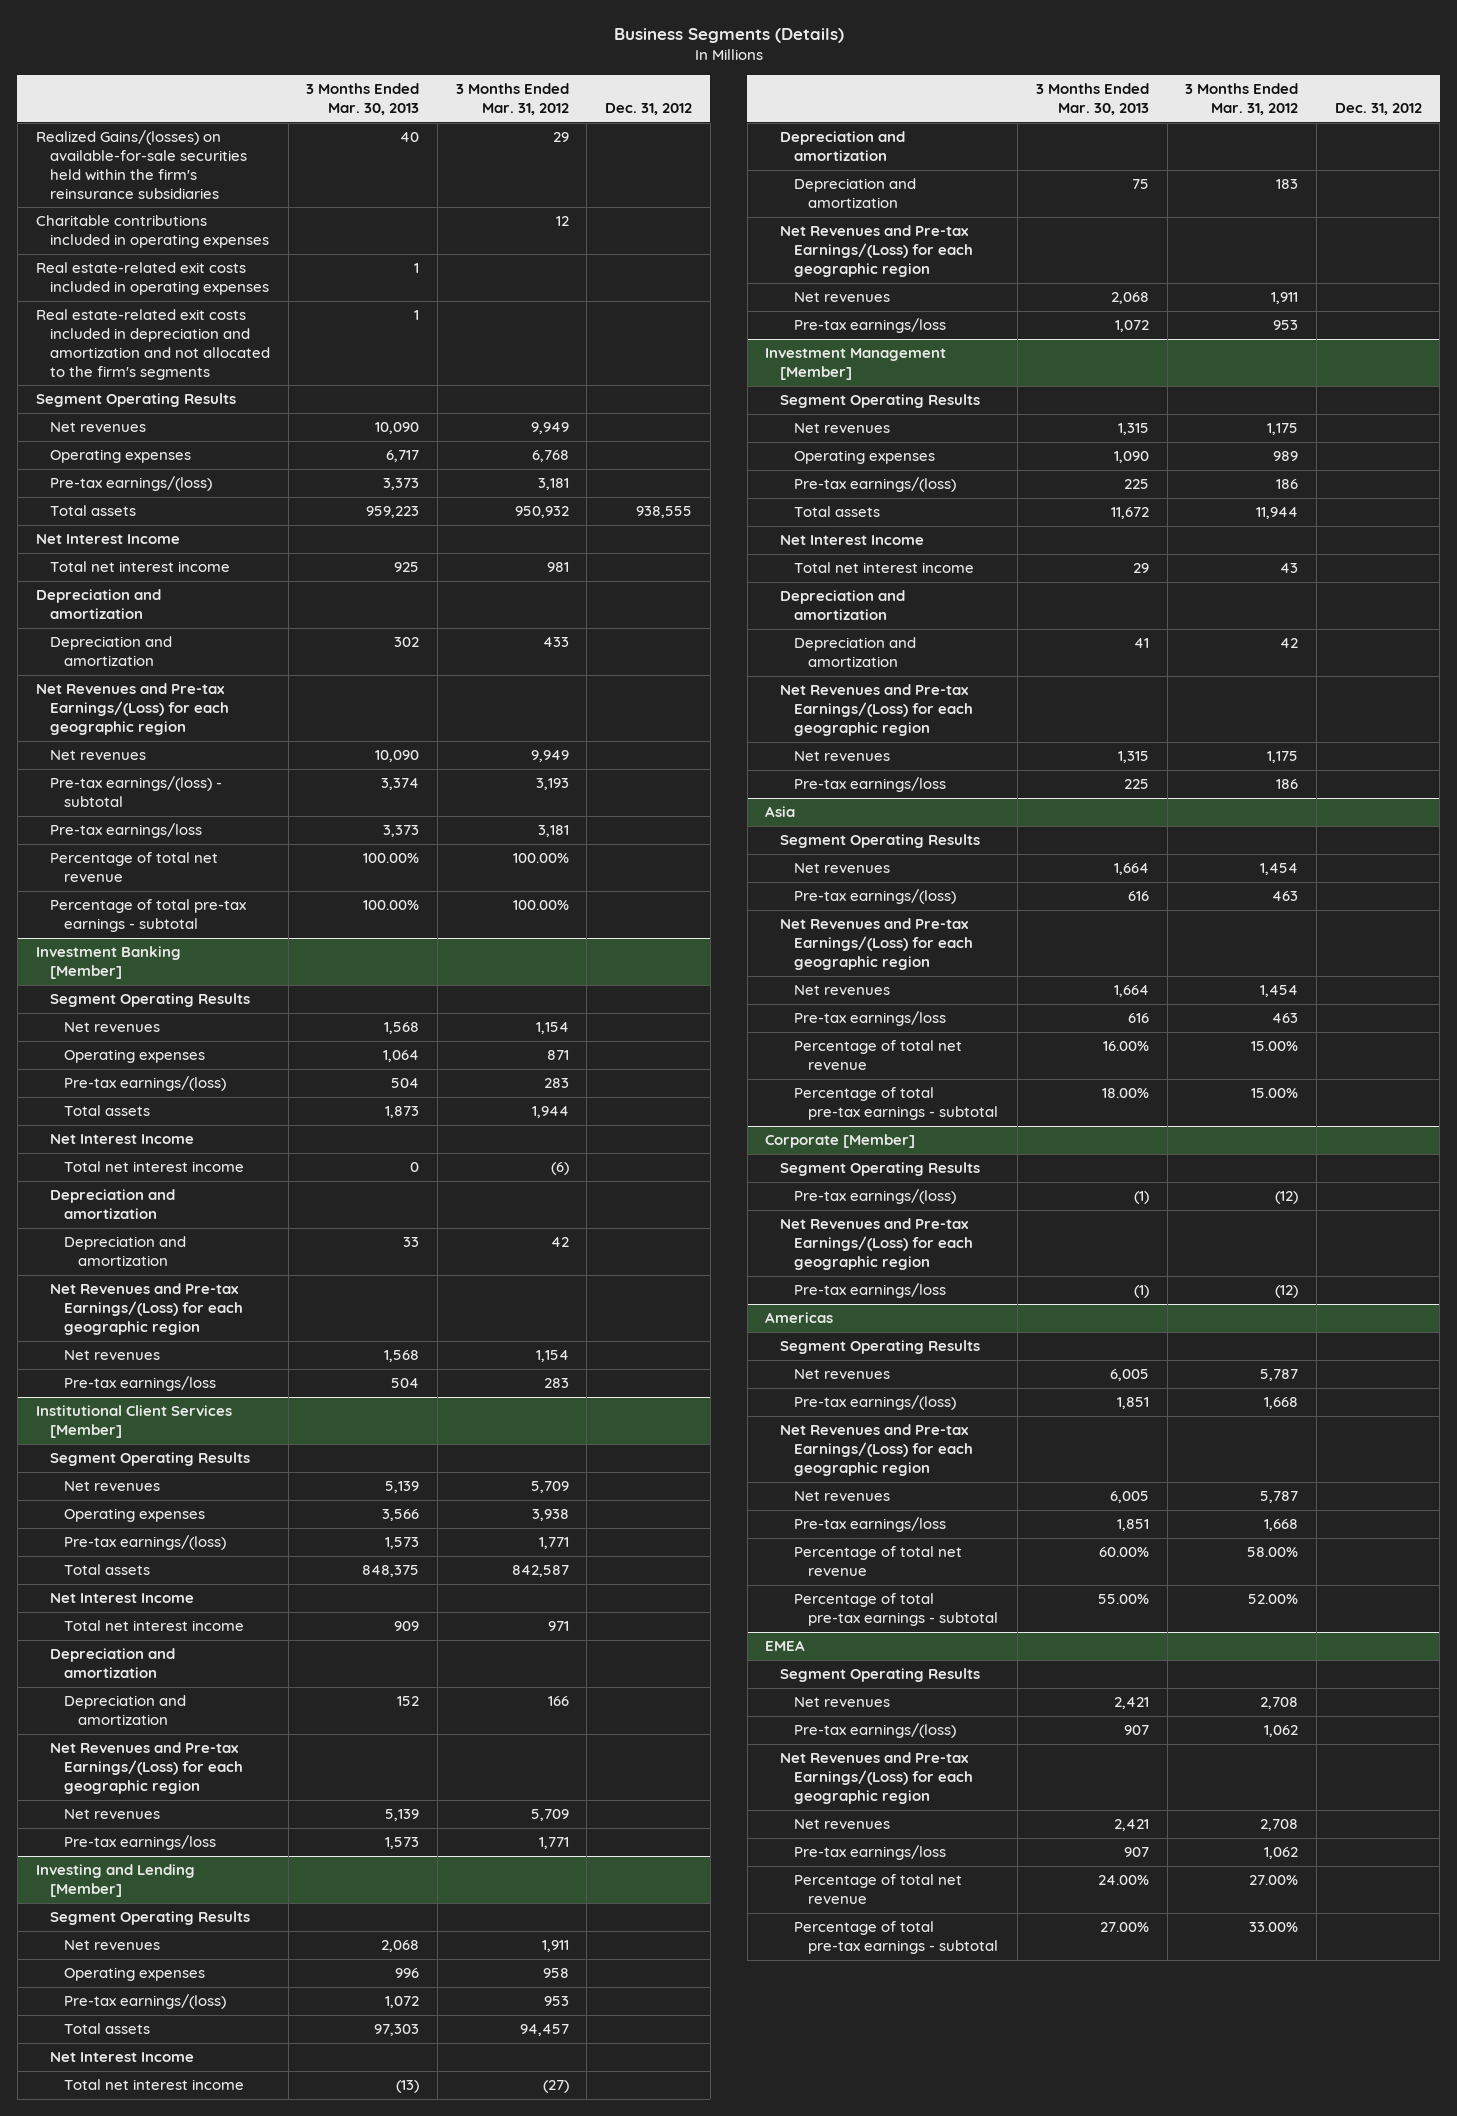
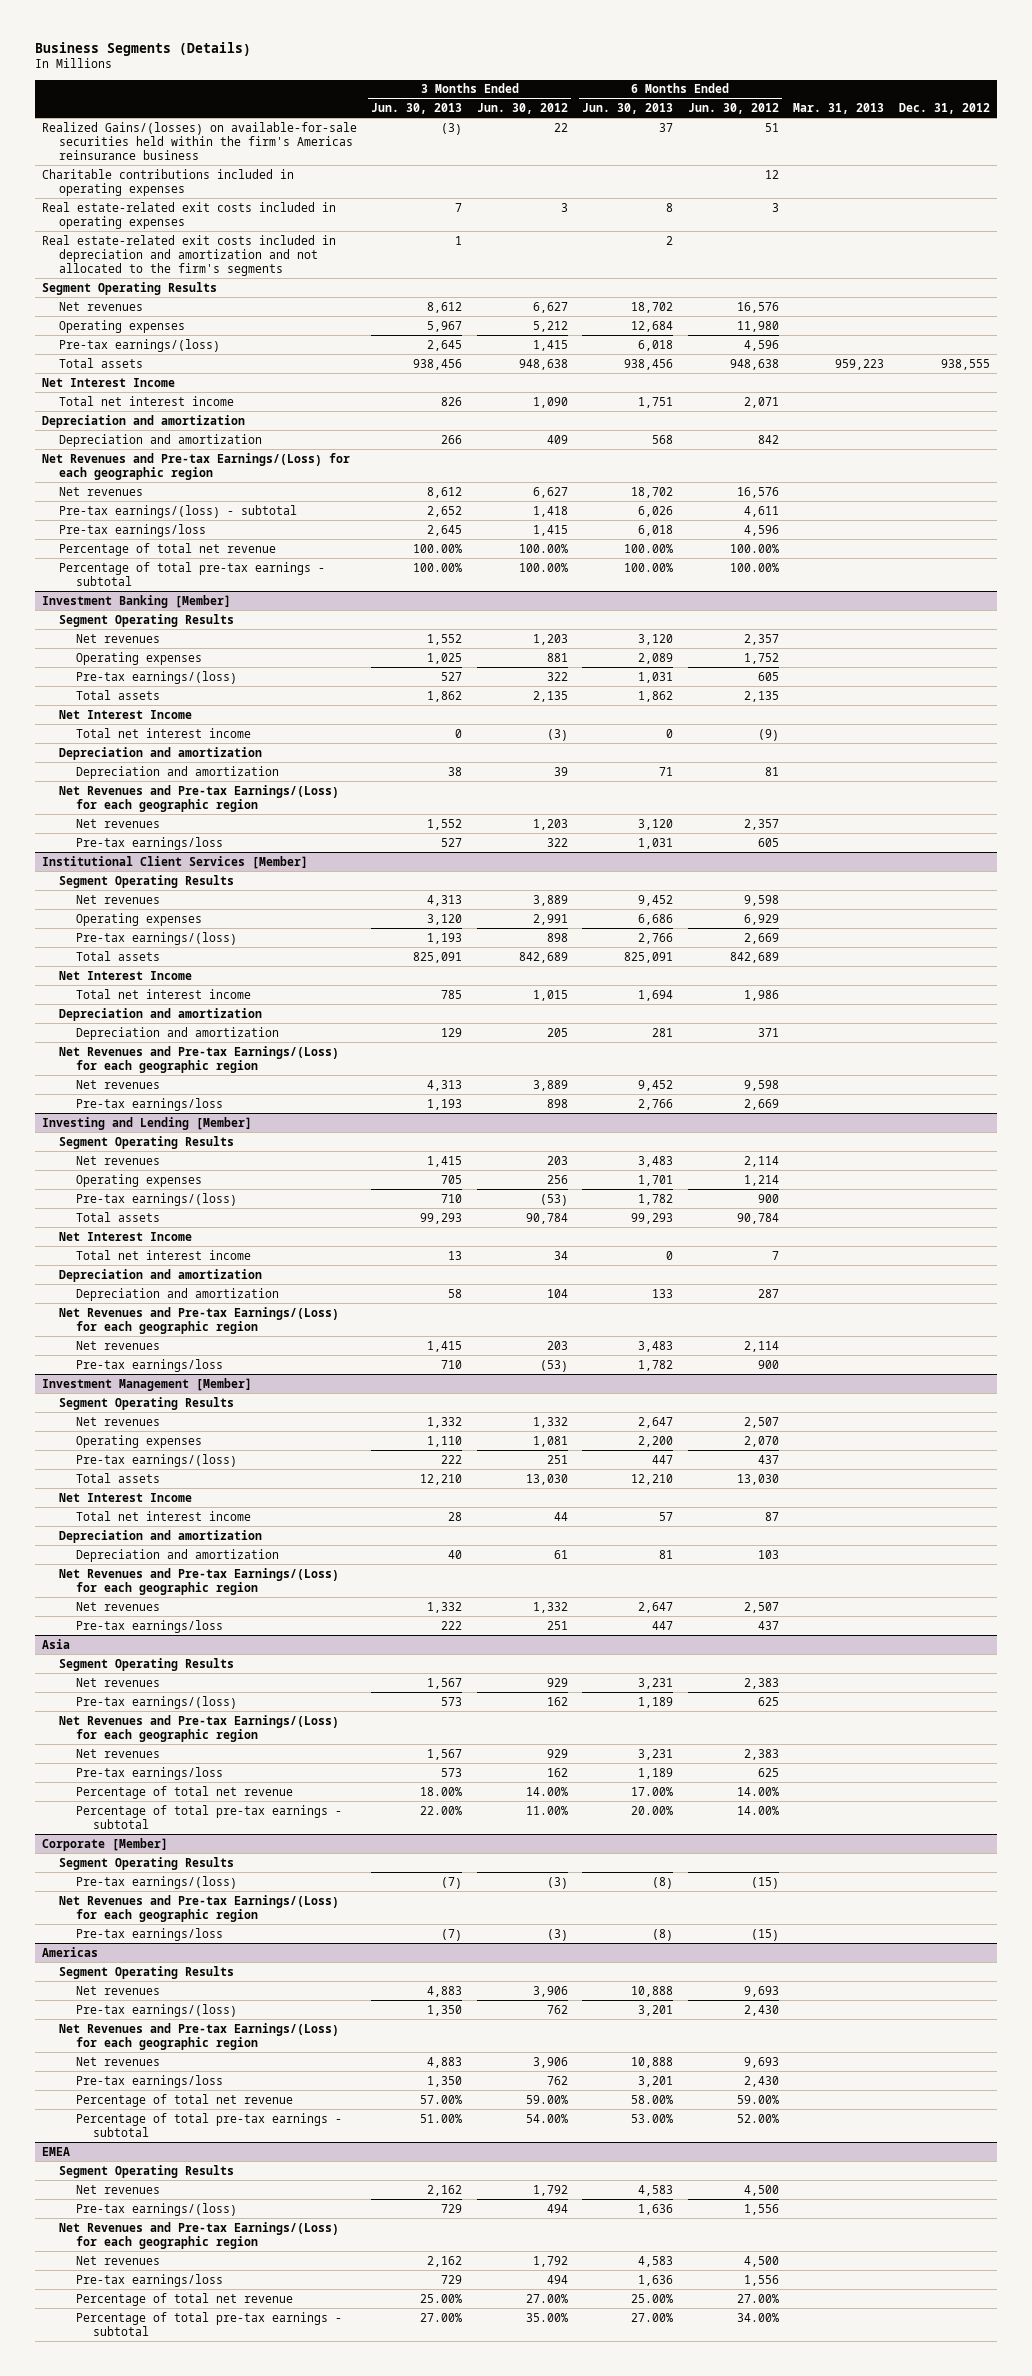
- | 3 Months Ended Mar. 30, 2013 | 3 Months Ended Mar. 31, 2012 | Dec. 31, 2012
+ | 3 Months Ended Jun. 30, 2013 | 3 Months Ended Jun. 30, 2012 | 6 Months Ended Jun. 30, 2013 | 6 Months Ended Jun. 30, 2012 | Mar. 31, 2013 | Dec. 31, 2012
- Realized Gains/(losses) on available-for-sale securities held within the firm's reinsurance subsidiaries | 40 | 29 |
+ Realized Gains/(losses) on available-for-sale securities held within the firm's Americas reinsurance business | (3) | 22 | 37 | 51 | |

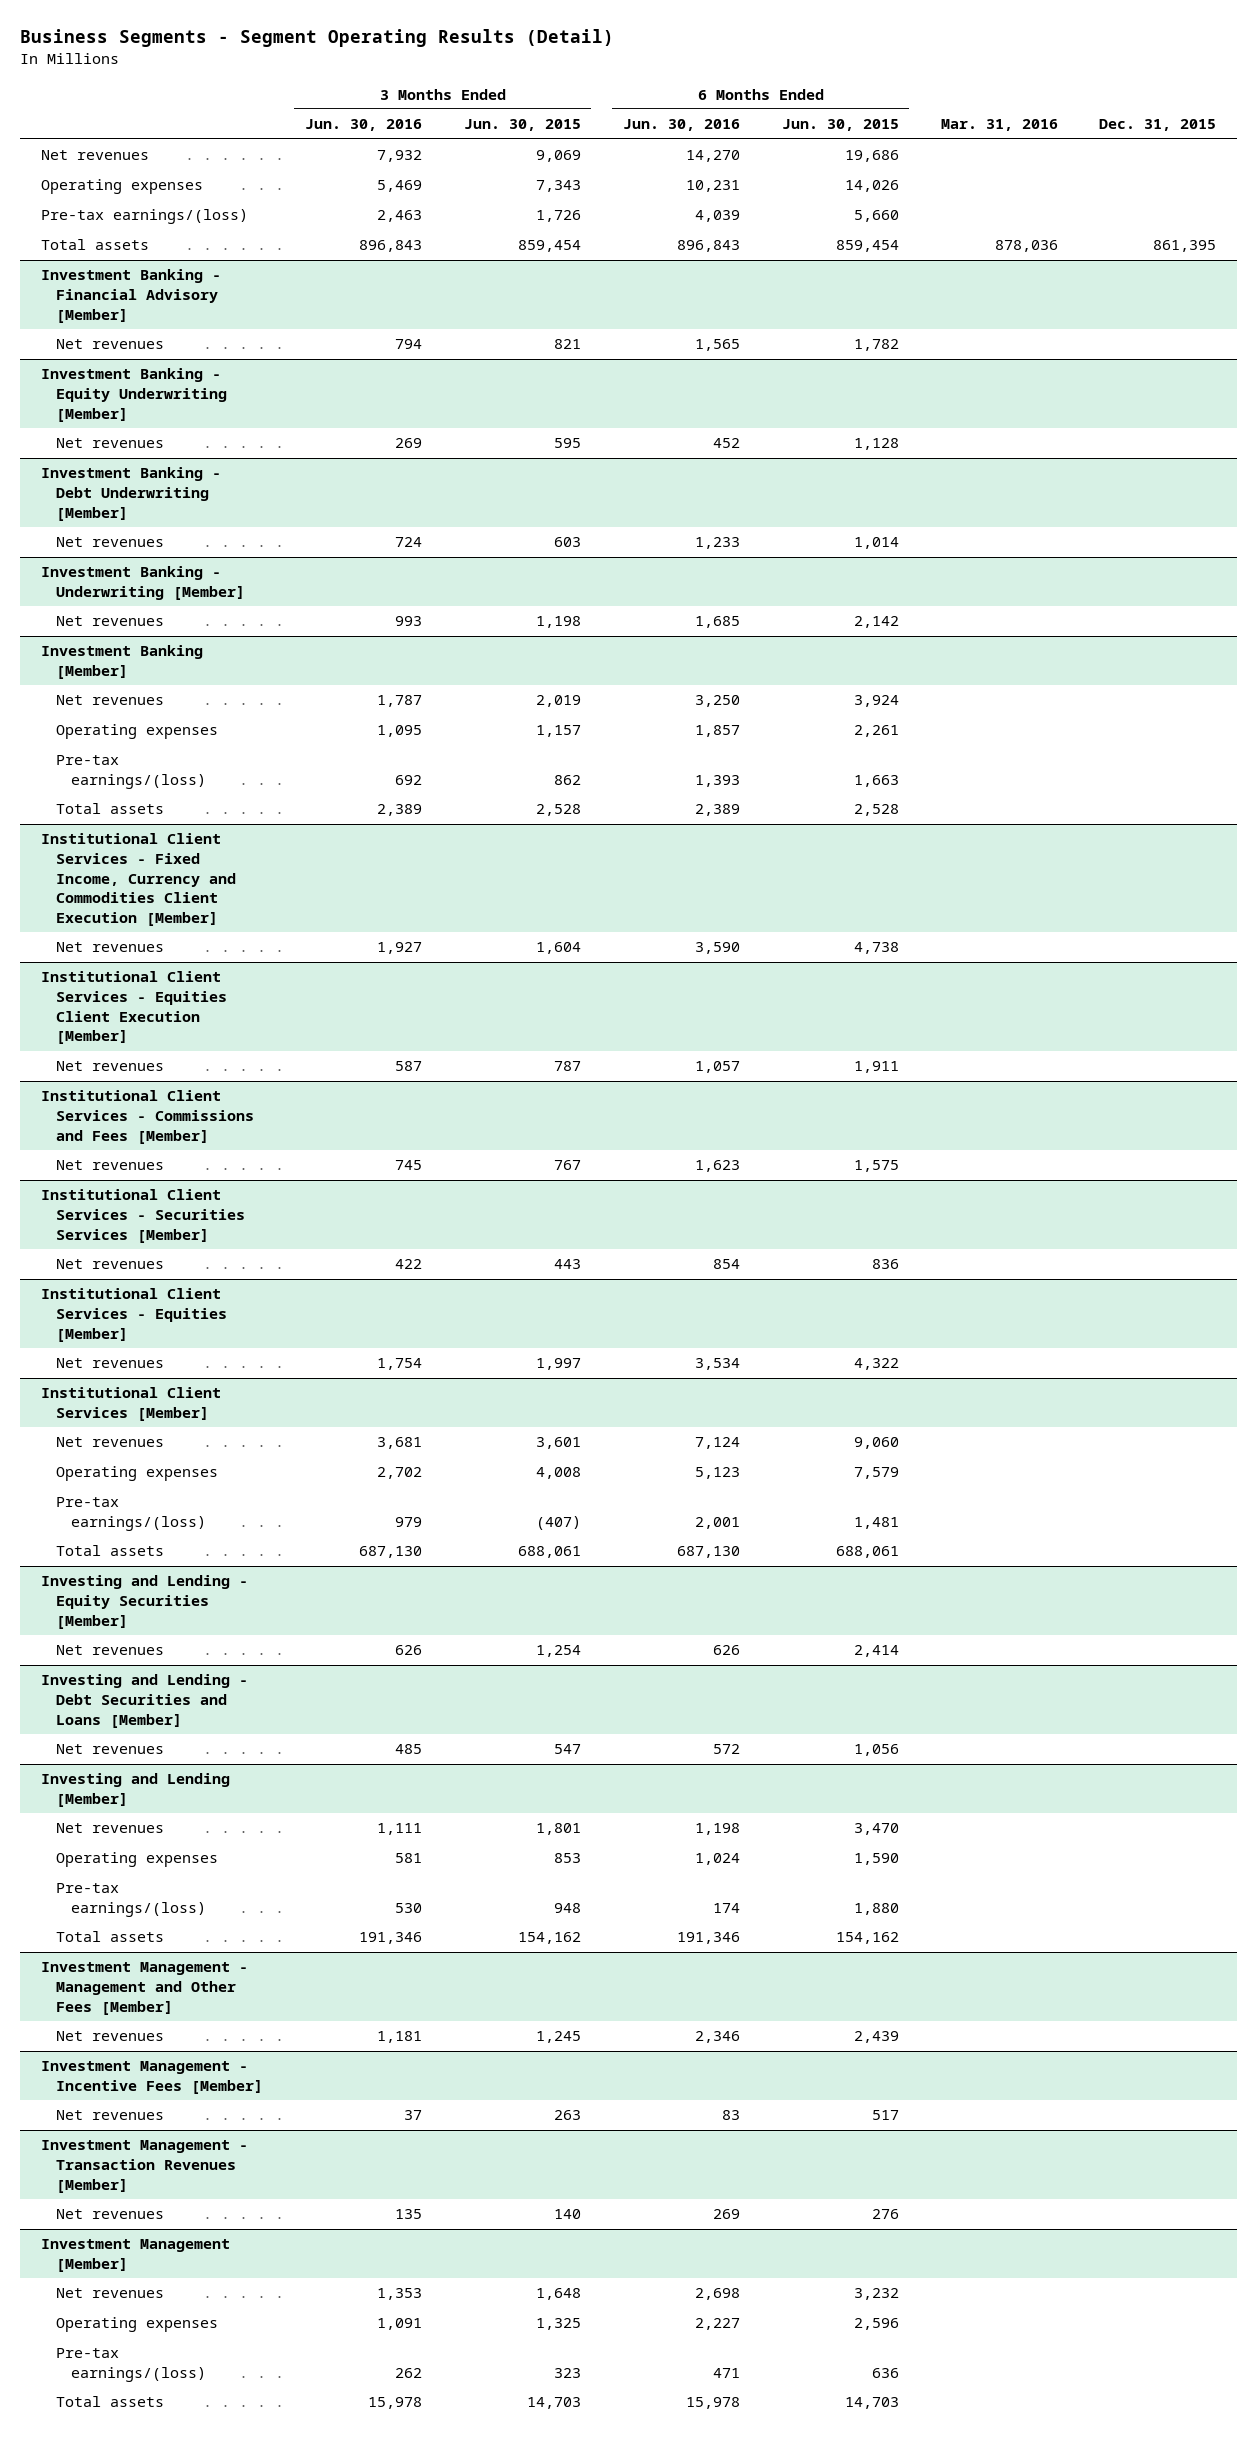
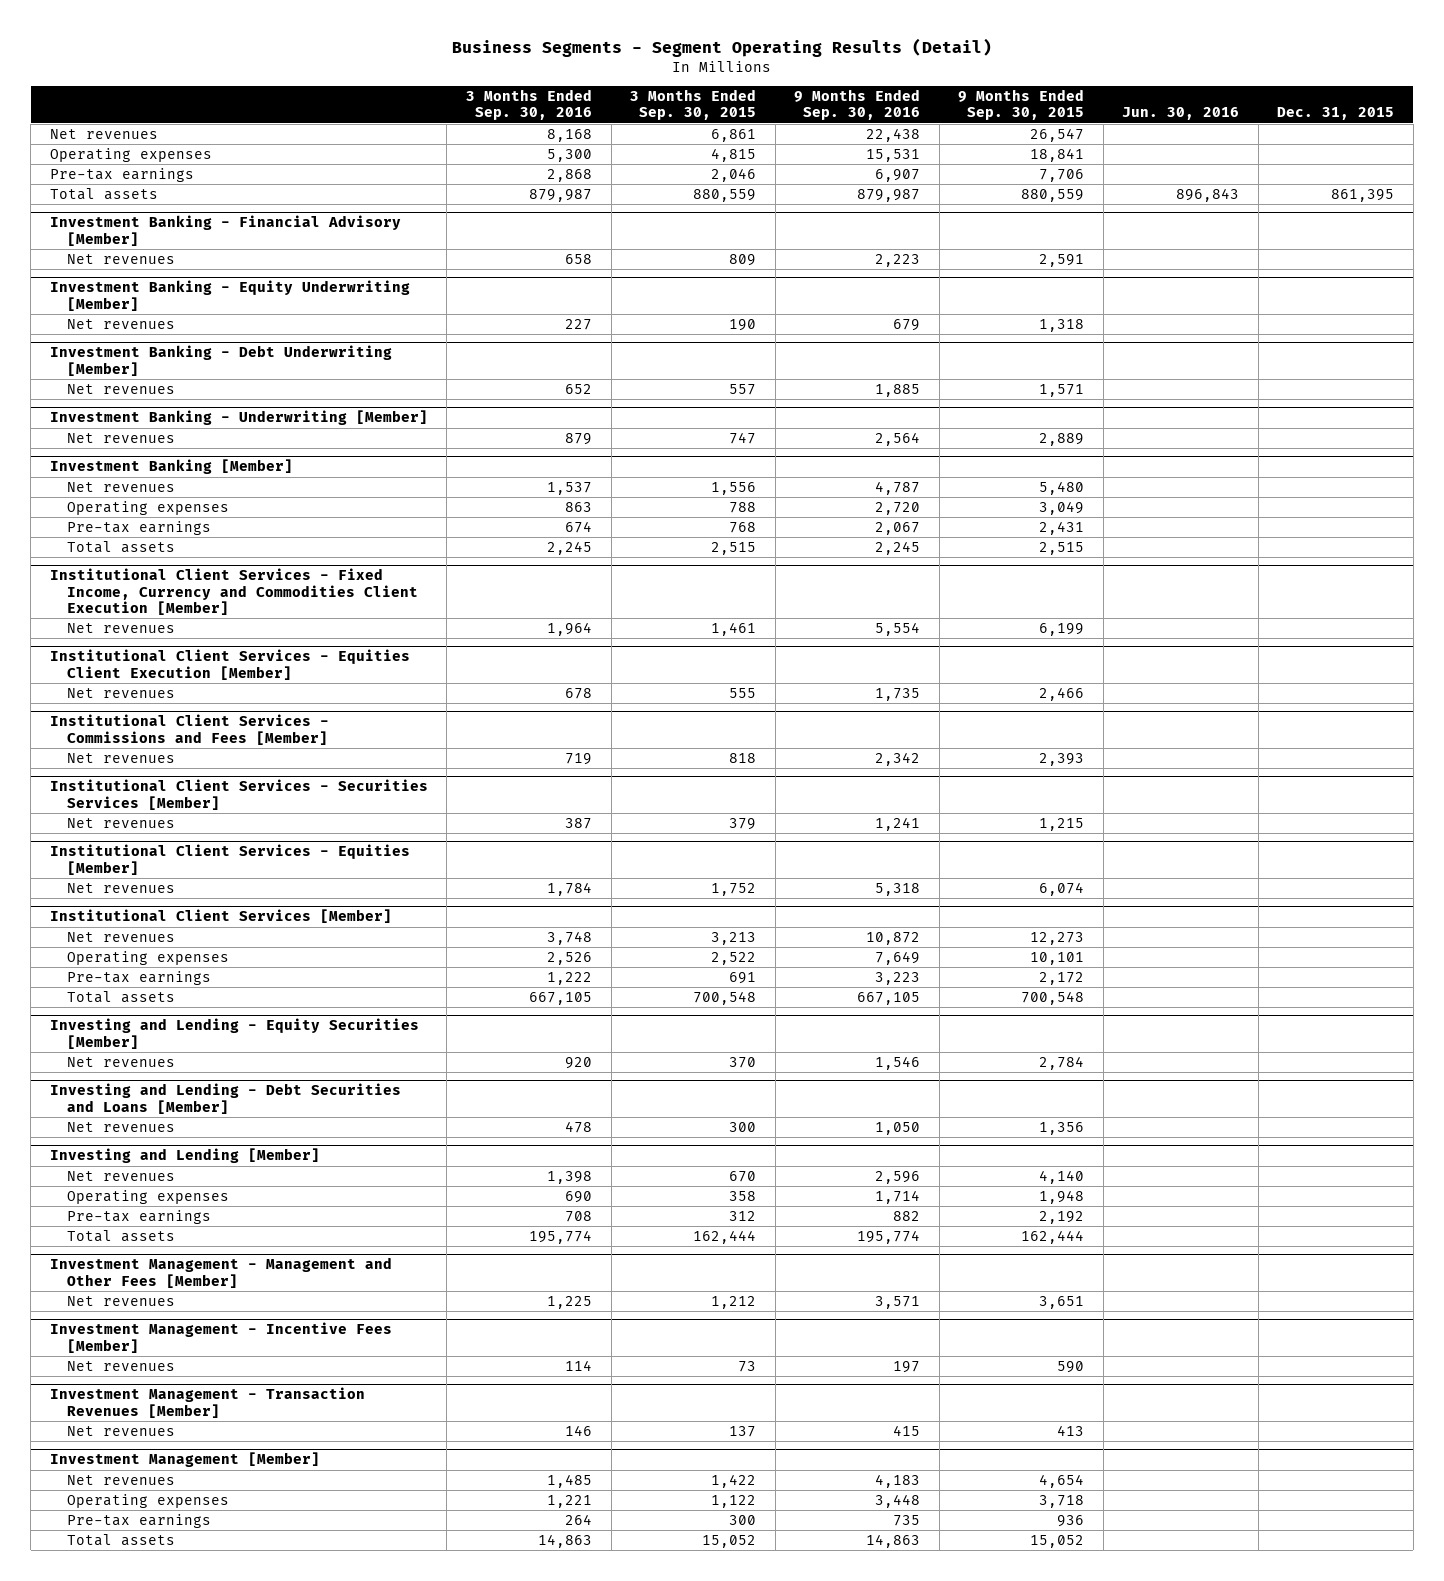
- | 3 Months Ended Jun. 30, 2016 | 3 Months Ended Jun. 30, 2015 | 6 Months Ended Jun. 30, 2016 | 6 Months Ended Jun. 30, 2015 | Mar. 31, 2016 | Dec. 31, 2015
+ | 3 Months Ended Sep. 30, 2016 | 3 Months Ended Sep. 30, 2015 | 9 Months Ended Sep. 30, 2016 | 9 Months Ended Sep. 30, 2015 | Jun. 30, 2016 | Dec. 31, 2015
- Pre-tax earnings/(loss) | 2,463 | 1,726 | 4,039 | 5,660 | |
+ Pre-tax earnings | 2,868 | 2,046 | 6,907 | 7,706 | |
@ Investment Banking [Member]
- Pre-tax earnings/(loss) | 692 | 862 | 1,393 | 1,663 | |
+ Pre-tax earnings | 674 | 768 | 2,067 | 2,431 | |
@ Institutional Client Services [Member]
- Pre-tax earnings/(loss) | 979 | (407) | 2,001 | 1,481 | |
+ Pre-tax earnings | 1,222 | 691 | 3,223 | 2,172 | |
@ Investing and Lending [Member]
- Pre-tax earnings/(loss) | 530 | 948 | 174 | 1,880 | |
+ Pre-tax earnings | 708 | 312 | 882 | 2,192 | |
@ Investment Management [Member]
- Pre-tax earnings/(loss) | 262 | 323 | 471 | 636 | |
+ Pre-tax earnings | 264 | 300 | 735 | 936 | |

